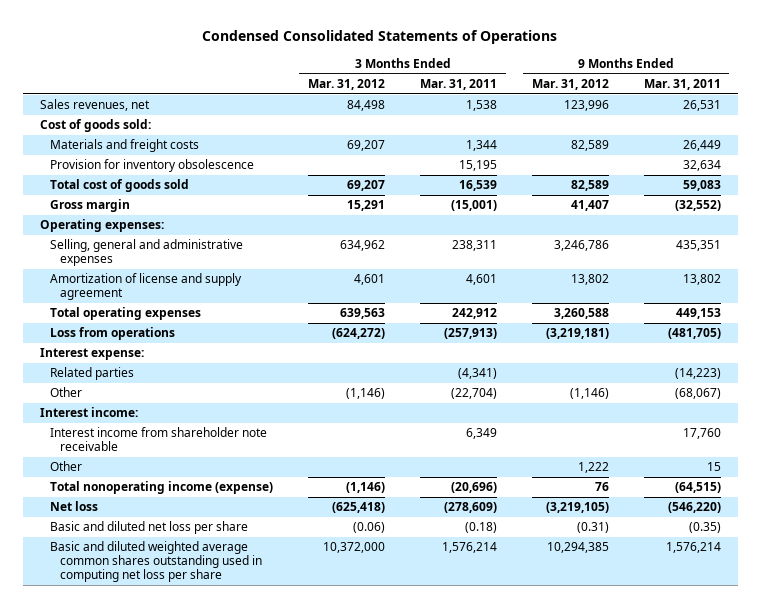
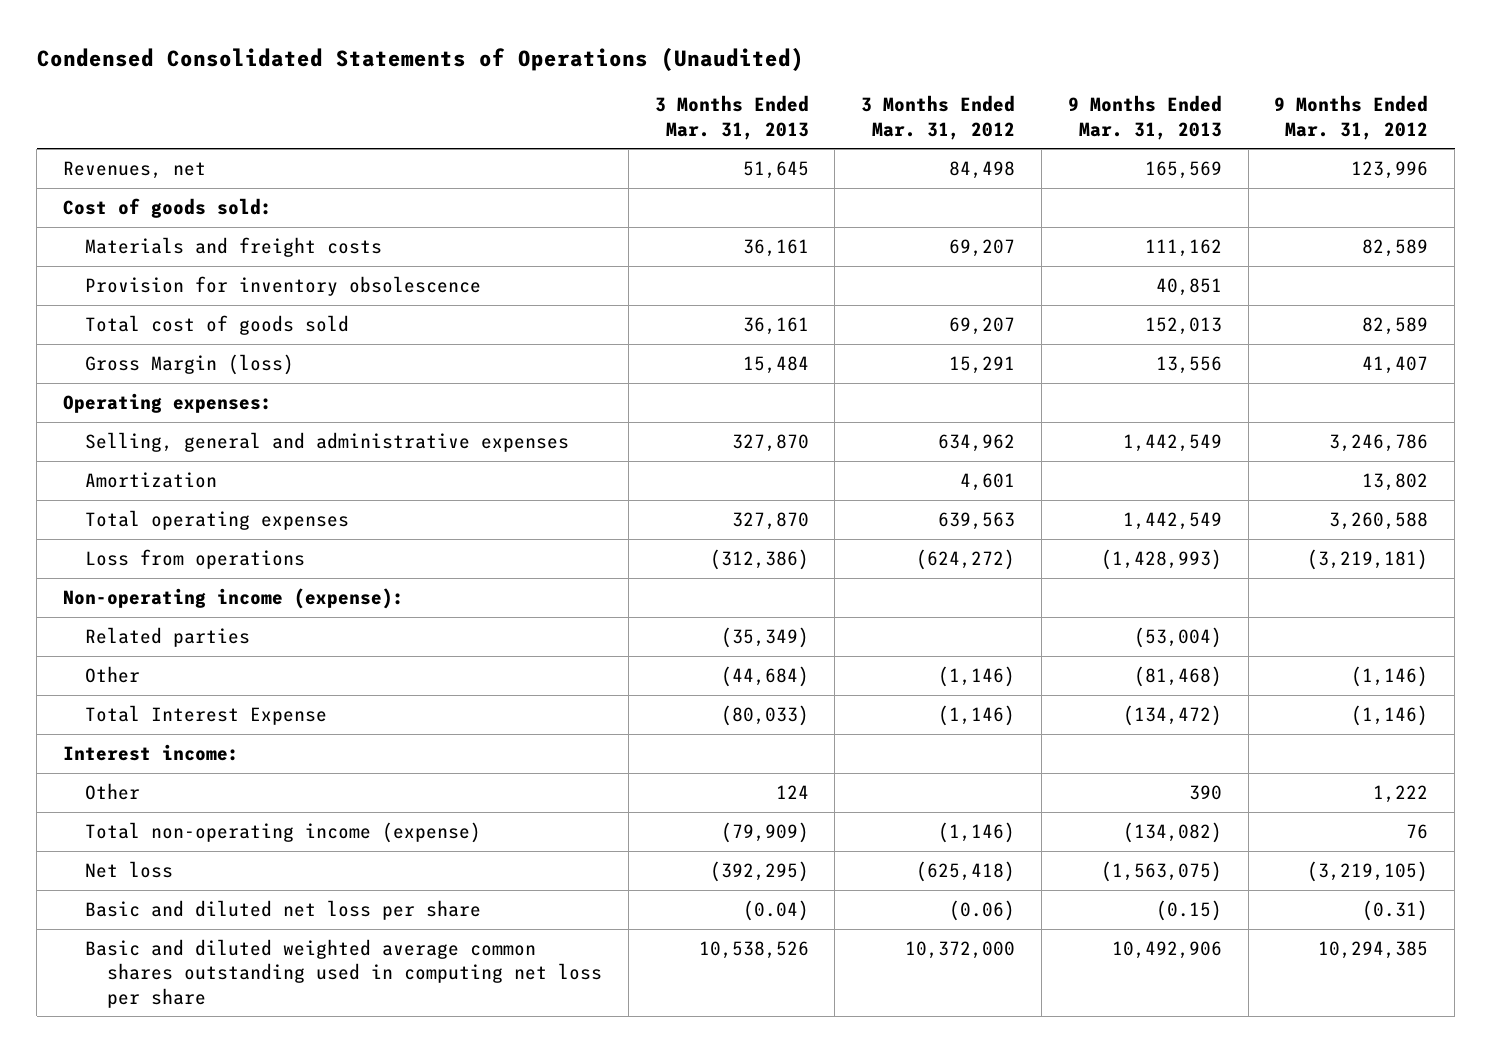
- Condensed Consolidated Statements of Operations
+ Condensed Consolidated Statements of Operations (Unaudited)
- | 3 Months Ended Mar. 31, 2012 | 3 Months Ended Mar. 31, 2011 | 9 Months Ended Mar. 31, 2012 | 9 Months Ended Mar. 31, 2011
+ | 3 Months Ended Mar. 31, 2013 | 3 Months Ended Mar. 31, 2012 | 9 Months Ended Mar. 31, 2013 | 9 Months Ended Mar. 31, 2012
- Sales revenues, net | 84,498 | 1,538 | 123,996 | 26,531
+ Revenues, net | 51,645 | 84,498 | 165,569 | 123,996
- Gross margin | 15,291 | (15,001) | 41,407 | (32,552)
+ Gross Margin (loss) | 15,484 | 15,291 | 13,556 | 41,407
- Amortization of license and supply agreement | 4,601 | 4,601 | 13,802 | 13,802
+ Amortization | | 4,601 | | 13,802
- Interest expense:
+ Non-operating income (expense):
+ Total Interest Expense | (80,033) | (1,146) | (134,472) | (1,146)
- Interest income from shareholder note receivable | | 6,349 | | 17,760
- Total nonoperating income (expense) | (1,146) | (20,696) | 76 | (64,515)
+ Total non-operating income (expense) | (79,909) | (1,146) | (134,082) | 76

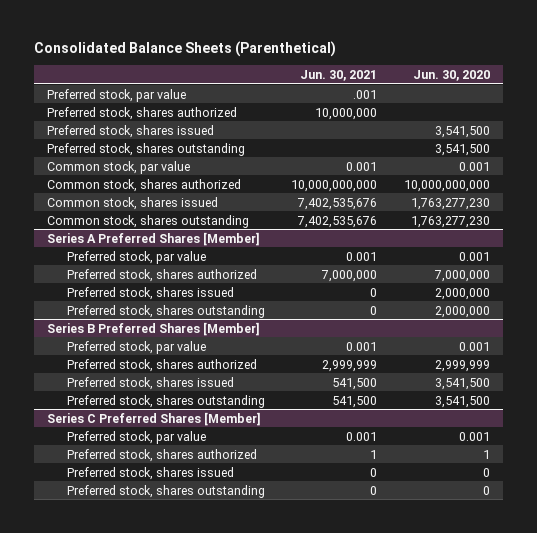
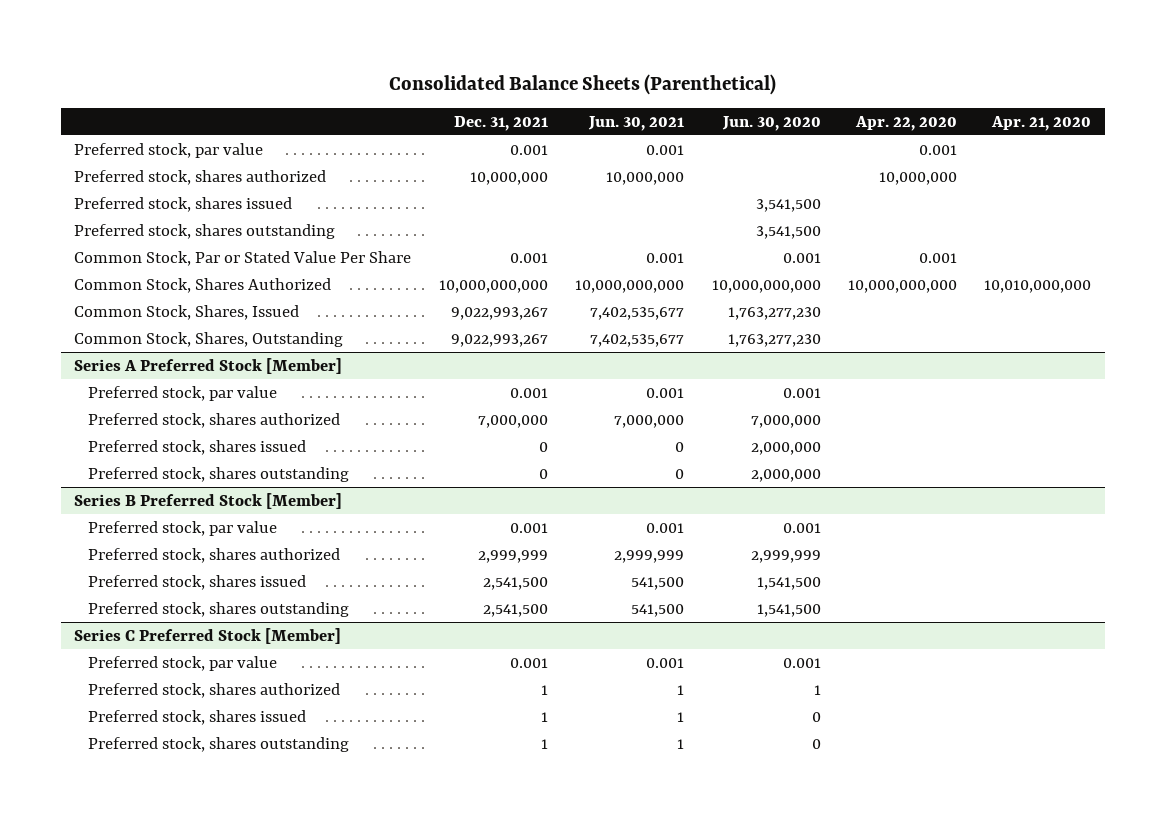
- | Jun. 30, 2021 | Jun. 30, 2020
+ | Dec. 31, 2021 | Jun. 30, 2021 | Jun. 30, 2020 | Apr. 22, 2020 | Apr. 21, 2020
- Preferred stock, par value | .001 |
+ Preferred stock, par value | 0.001 | 0.001 | | 0.001 |
- Common stock, par value | 0.001 | 0.001
- Common stock, shares authorized | 10,000,000,000 | 10,000,000,000
- Common stock, shares issued | 7,402,535,676 | 1,763,277,230
- Common stock, shares outstanding | 7,402,535,676 | 1,763,277,230
- Series A Preferred Shares [Member]
+ Common Stock, Par or Stated Value Per Share | 0.001 | 0.001 | 0.001 | 0.001 |
+ Common Stock, Shares Authorized | 10,000,000,000 | 10,000,000,000 | 10,000,000,000 | 10,000,000,000 | 10,010,000,000
+ Common Stock, Shares, Issued | 9,022,993,267 | 7,402,535,677 | 1,763,277,230 | |
+ Common Stock, Shares, Outstanding | 9,022,993,267 | 7,402,535,677 | 1,763,277,230 | |
+ Series A Preferred Stock [Member]
- Series B Preferred Shares [Member]
+ Series B Preferred Stock [Member]
- Preferred stock, shares issued | 541,500 | 3,541,500
- Preferred stock, shares outstanding | 541,500 | 3,541,500
- Series C Preferred Shares [Member]
+ Preferred stock, shares issued | 2,541,500 | 541,500 | 1,541,500 | |
+ Preferred stock, shares outstanding | 2,541,500 | 541,500 | 1,541,500 | |
+ Series C Preferred Stock [Member]
- Preferred stock, shares issued | 0 | 0
- Preferred stock, shares outstanding | 0 | 0
+ Preferred stock, shares issued | 1 | 1 | 0 | |
+ Preferred stock, shares outstanding | 1 | 1 | 0 | |

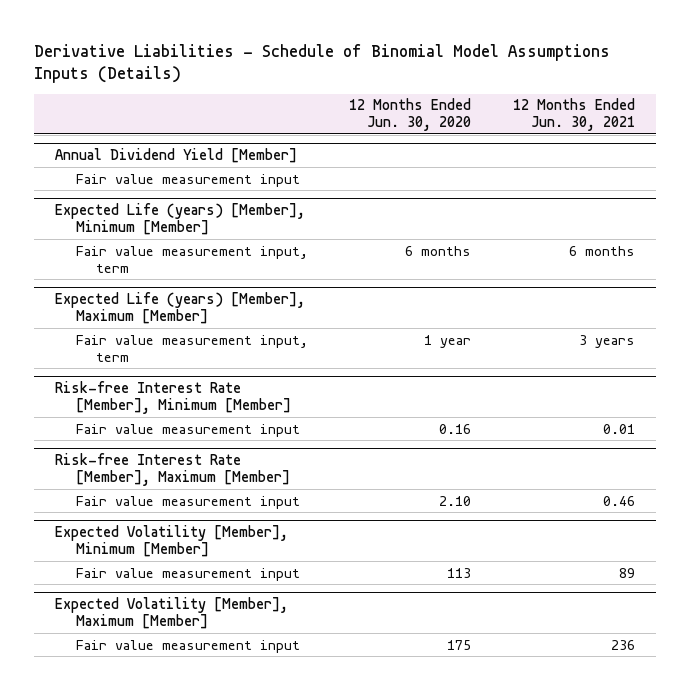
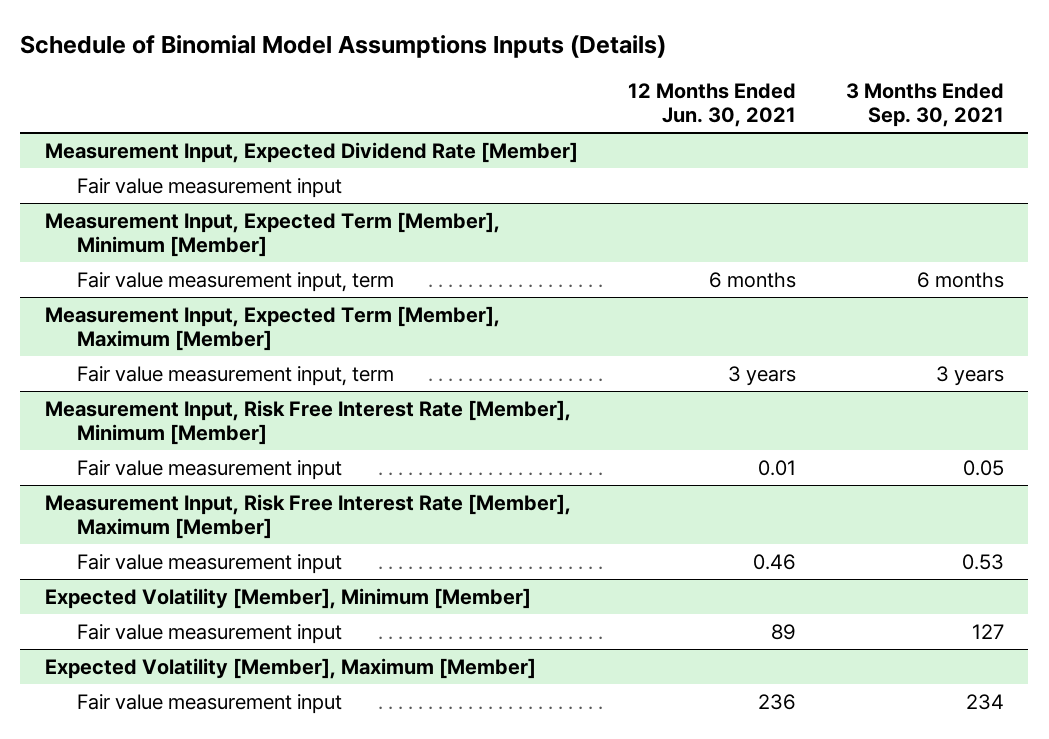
- Derivative Liabilities - Schedule of Binomial Model Assumptions Inputs (Details)
+ Schedule of Binomial Model Assumptions Inputs (Details)
- | 12 Months Ended Jun. 30, 2020 | 12 Months Ended Jun. 30, 2021
+ | 12 Months Ended Jun. 30, 2021 | 3 Months Ended Sep. 30, 2021
- Annual Dividend Yield [Member]
+ Measurement Input, Expected Dividend Rate [Member]
- Expected Life (years) [Member], Minimum [Member]
+ Measurement Input, Expected Term [Member], Minimum [Member]
- Expected Life (years) [Member], Maximum [Member]
+ Measurement Input, Expected Term [Member], Maximum [Member]
- Risk-free Interest Rate [Member], Minimum [Member]
+ Measurement Input, Risk Free Interest Rate [Member], Minimum [Member]
- Risk-free Interest Rate [Member], Maximum [Member]
+ Measurement Input, Risk Free Interest Rate [Member], Maximum [Member]

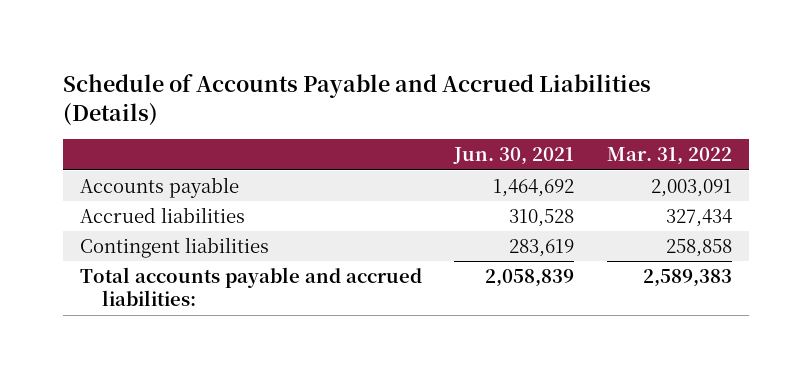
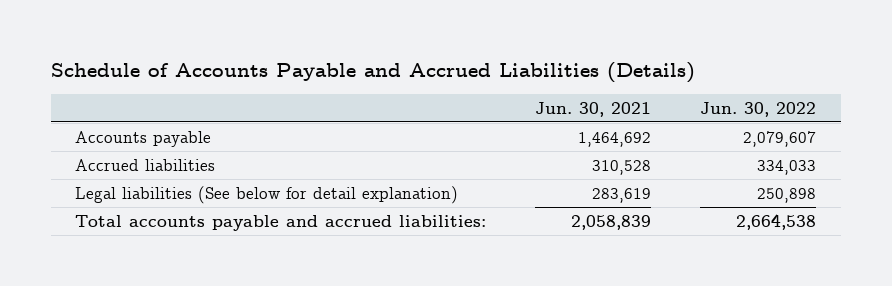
- | Jun. 30, 2021 | Mar. 31, 2022
+ | Jun. 30, 2021 | Jun. 30, 2022
- Contingent liabilities | 283,619 | 258,858
+ Legal liabilities (See below for detail explanation) | 283,619 | 250,898

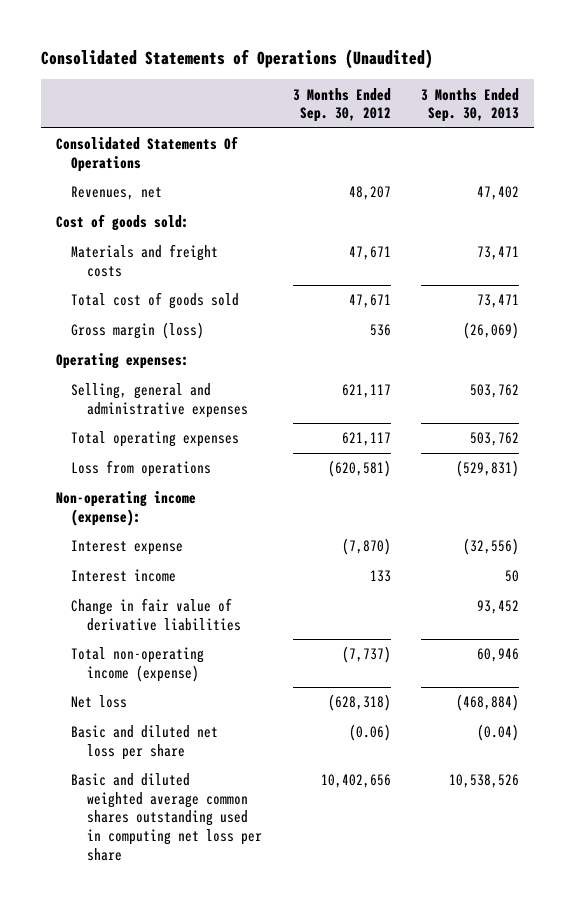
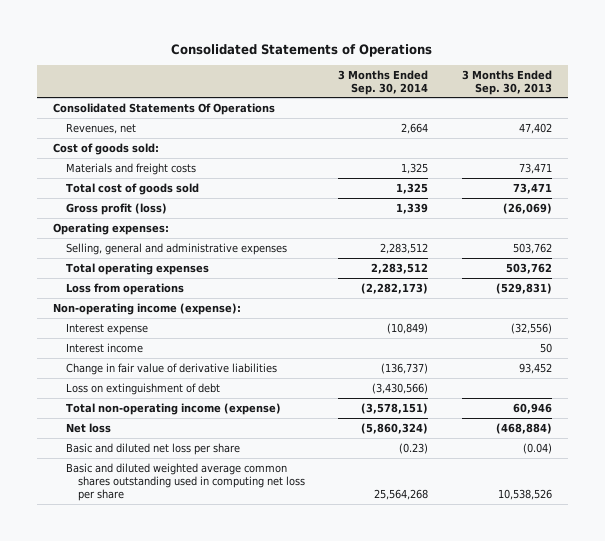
- Consolidated Statements of Operations (Unaudited)
+ Consolidated Statements of Operations
- | 3 Months Ended Sep. 30, 2012 | 3 Months Ended Sep. 30, 2013
+ | 3 Months Ended Sep. 30, 2014 | 3 Months Ended Sep. 30, 2013
- Gross margin (loss) | 536 | (26,069)
+ Gross profit (loss) | 1,339 | (26,069)
+ Loss on extinguishment of debt | (3,430,566) |

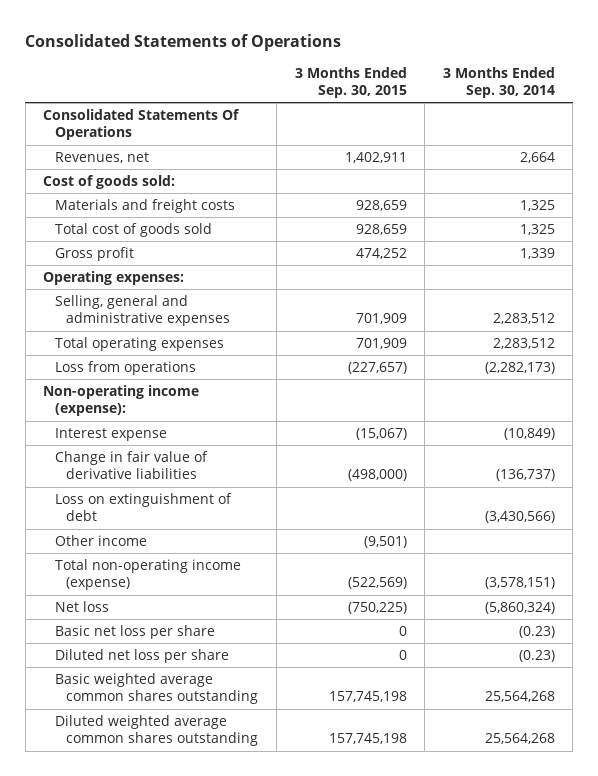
- | 3 Months Ended Sep. 30, 2014 | 3 Months Ended Sep. 30, 2013
+ | 3 Months Ended Sep. 30, 2015 | 3 Months Ended Sep. 30, 2014
- Gross profit (loss) | 1,339 | (26,069)
+ Gross profit | 474,252 | 1,339
- Interest income | | 50
+ Other income | (9,501) |
- Basic and diluted net loss per share | (0.23) | (0.04)
- Basic and diluted weighted average common shares outstanding used in computing net loss per share | 25,564,268 | 10,538,526
+ Basic net loss per share | 0 | (0.23)
+ Diluted net loss per share | 0 | (0.23)
+ Basic weighted average common shares outstanding | 157,745,198 | 25,564,268
+ Diluted weighted average common shares outstanding | 157,745,198 | 25,564,268

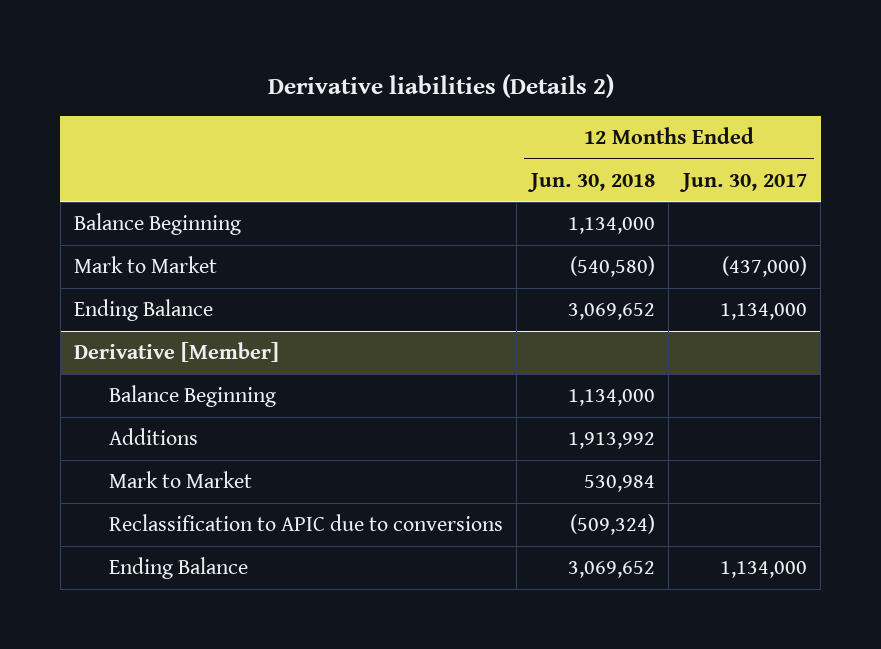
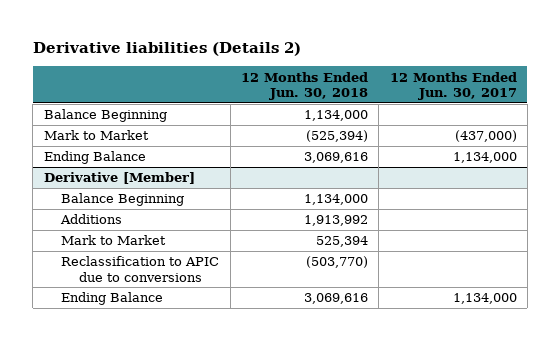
- Mark to Market | (540,580) | (437,000)
- Ending Balance | 3,069,652 | 1,134,000
+ Mark to Market | (525,394) | (437,000)
+ Ending Balance | 3,069,616 | 1,134,000
@ Derivative [Member]
- Mark to Market | 530,984 |
- Reclassification to APIC due to conversions | (509,324) |
- Ending Balance | 3,069,652 | 1,134,000
+ Mark to Market | 525,394 |
+ Reclassification to APIC due to conversions | (503,770) |
+ Ending Balance | 3,069,616 | 1,134,000

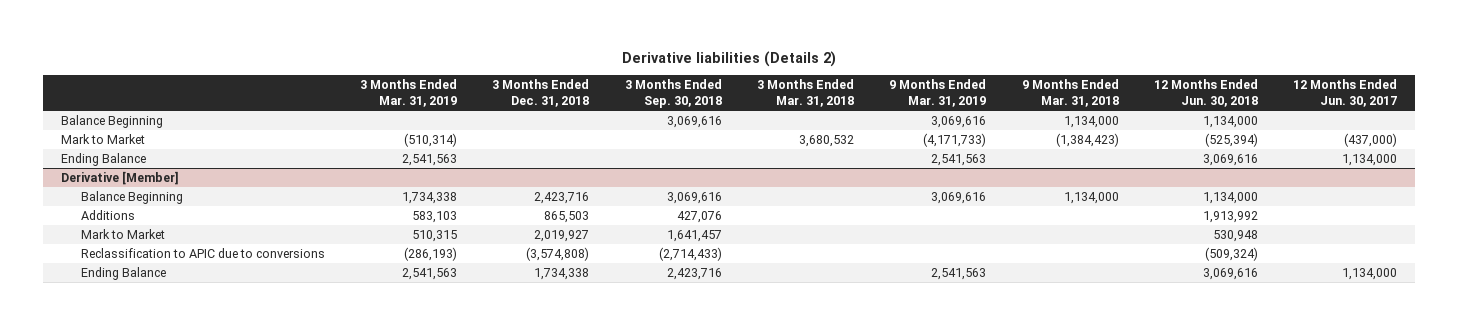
- | 12 Months Ended Jun. 30, 2018 | 12 Months Ended Jun. 30, 2017
+ | 3 Months Ended Mar. 31, 2019 | 3 Months Ended Dec. 31, 2018 | 3 Months Ended Sep. 30, 2018 | 3 Months Ended Mar. 31, 2018 | 9 Months Ended Mar. 31, 2019 | 9 Months Ended Mar. 31, 2018 | 12 Months Ended Jun. 30, 2018 | 12 Months Ended Jun. 30, 2017
@ Derivative [Member]
- Mark to Market | 525,394 |
- Reclassification to APIC due to conversions | (503,770) |
+ Mark to Market | 510,315 | 2,019,927 | 1,641,457 | | | | 530,948 |
+ Reclassification to APIC due to conversions | (286,193) | (3,574,808) | (2,714,433) | | | | (509,324) |

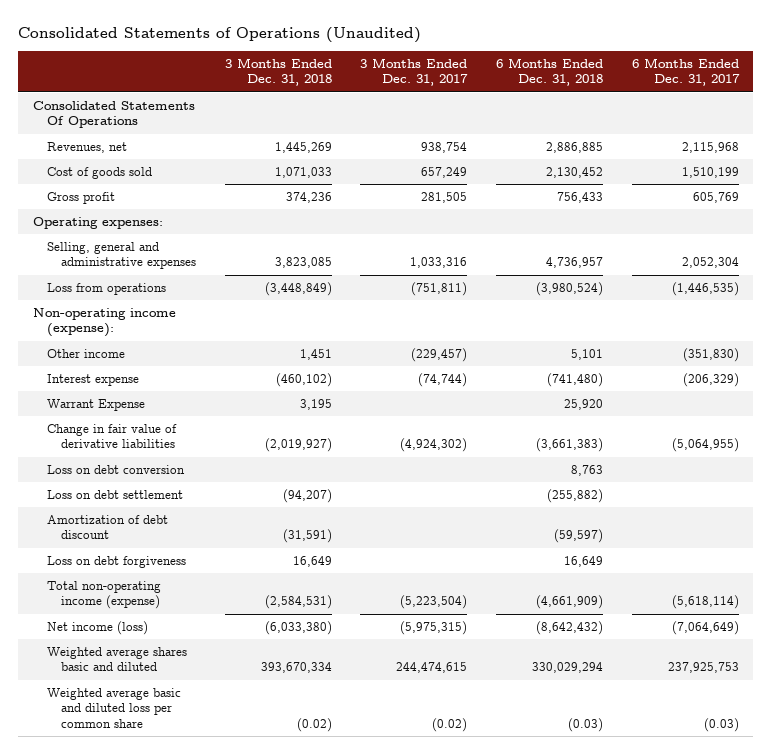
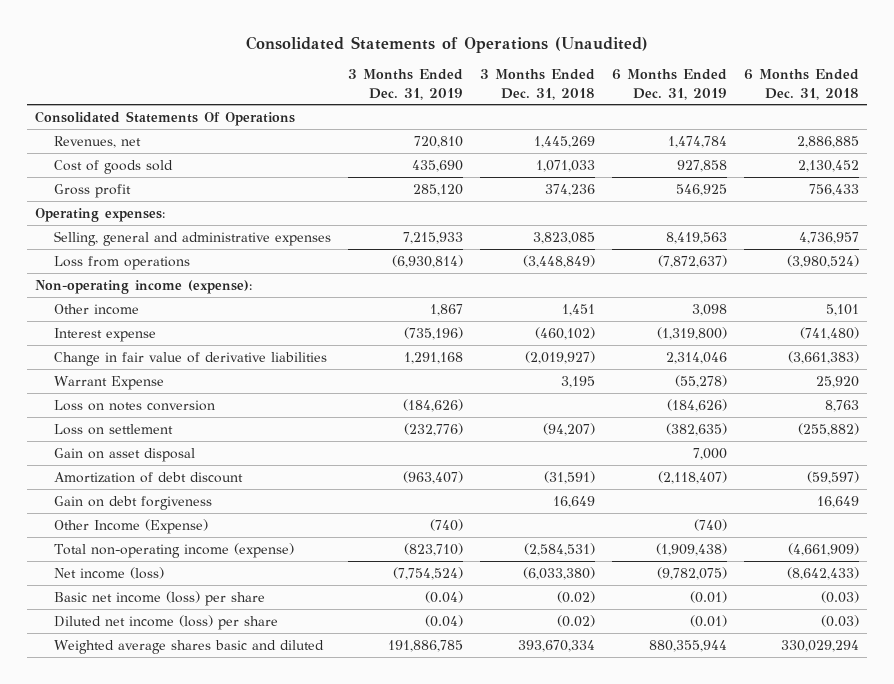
- | 3 Months Ended Dec. 31, 2018 | 3 Months Ended Dec. 31, 2017 | 6 Months Ended Dec. 31, 2018 | 6 Months Ended Dec. 31, 2017
+ | 3 Months Ended Dec. 31, 2019 | 3 Months Ended Dec. 31, 2018 | 6 Months Ended Dec. 31, 2019 | 6 Months Ended Dec. 31, 2018
- Loss on debt conversion | | | 8,763 |
- Loss on debt settlement | (94,207) | | (255,882) |
moved down: Warrant Expense | | 3,195 | (55,278) | 25,920
+ Loss on notes conversion | (184,626) | | (184,626) | 8,763
+ Loss on settlement | (232,776) | (94,207) | (382,635) | (255,882)
+ Gain on asset disposal | | | 7,000 |
- Loss on debt forgiveness | 16,649 | | 16,649 |
+ Gain on debt forgiveness | | 16,649 | | 16,649
+ Other Income (Expense) | (740) | | (740) |
- Net income (loss) | (6,033,380) | (5,975,315) | (8,642,432) | (7,064,649)
+ Net income (loss) | (7,754,524) | (6,033,380) | (9,782,075) | (8,642,433)
+ Basic net income (loss) per share | (0.04) | (0.02) | (0.01) | (0.03)
+ Diluted net income (loss) per share | (0.04) | (0.02) | (0.01) | (0.03)
- Weighted average basic and diluted loss per common share | (0.02) | (0.02) | (0.03) | (0.03)

